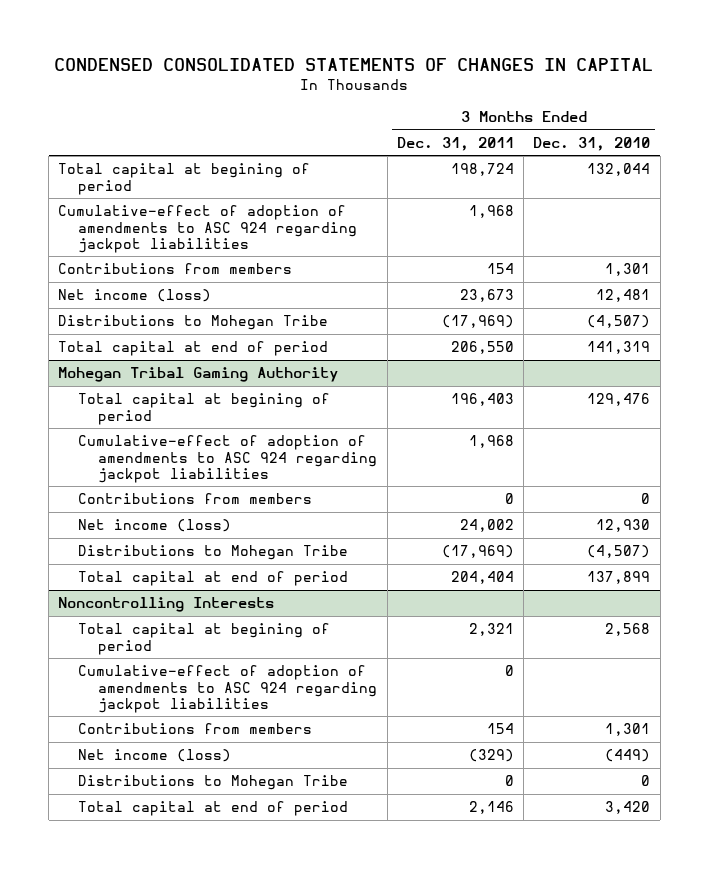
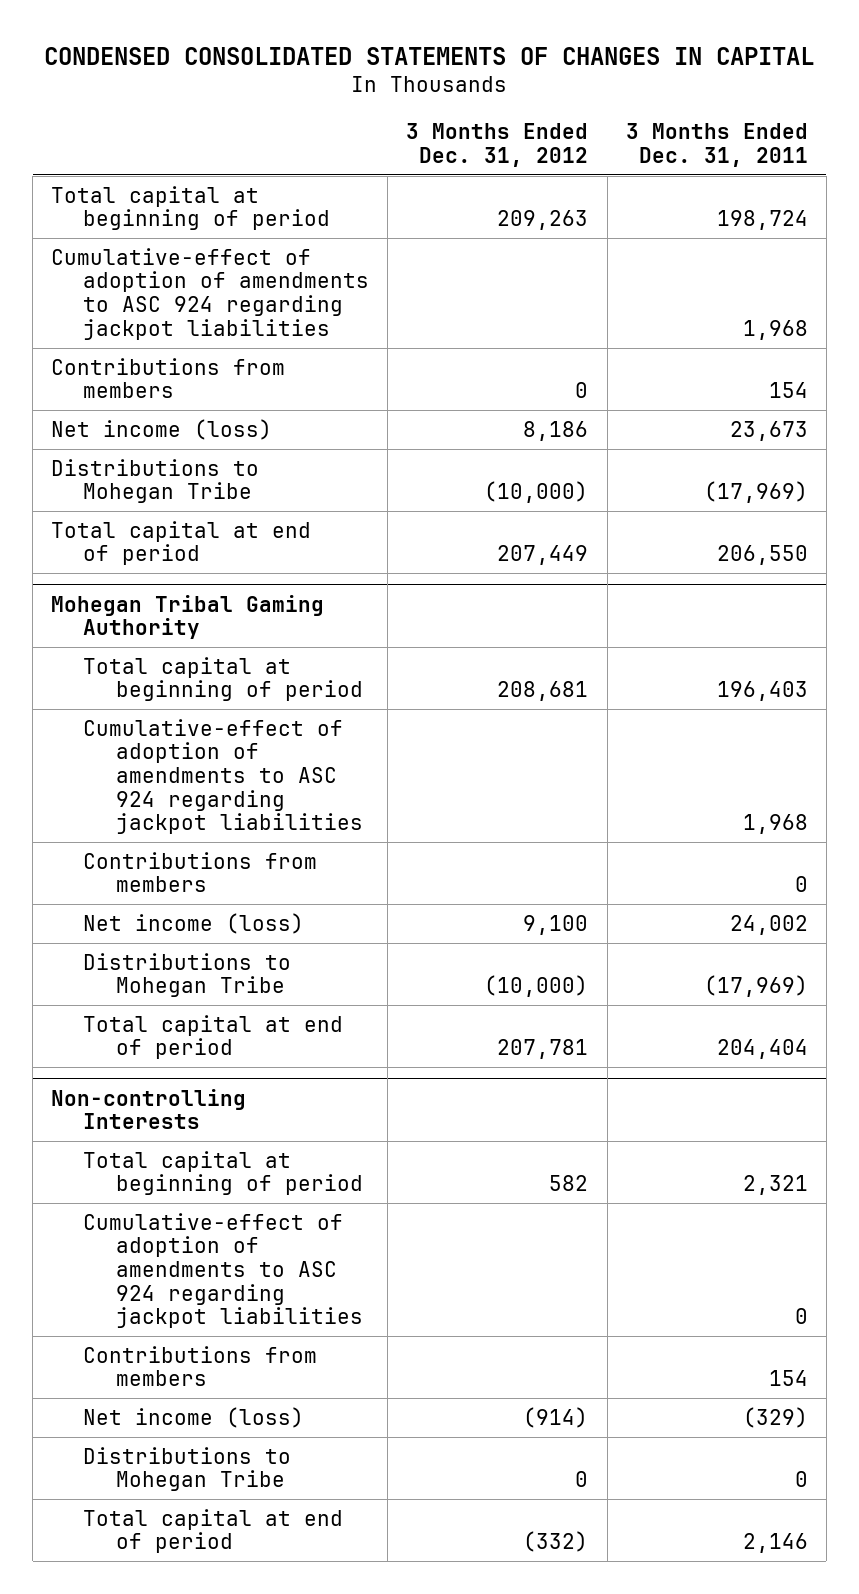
- | 3 Months Ended Dec. 31, 2011 | 3 Months Ended Dec. 31, 2010
+ | 3 Months Ended Dec. 31, 2012 | 3 Months Ended Dec. 31, 2011
- Total capital at begining of period | 198,724 | 132,044
+ Total capital at beginning of period | 209,263 | 198,724
@ Mohegan Tribal Gaming Authority
- Total capital at begining of period | 196,403 | 129,476
+ Total capital at beginning of period | 208,681 | 196,403
- Noncontrolling Interests
- Total capital at begining of period | 2,321 | 2,568
+ Non-controlling Interests
+ Total capital at beginning of period | 582 | 2,321

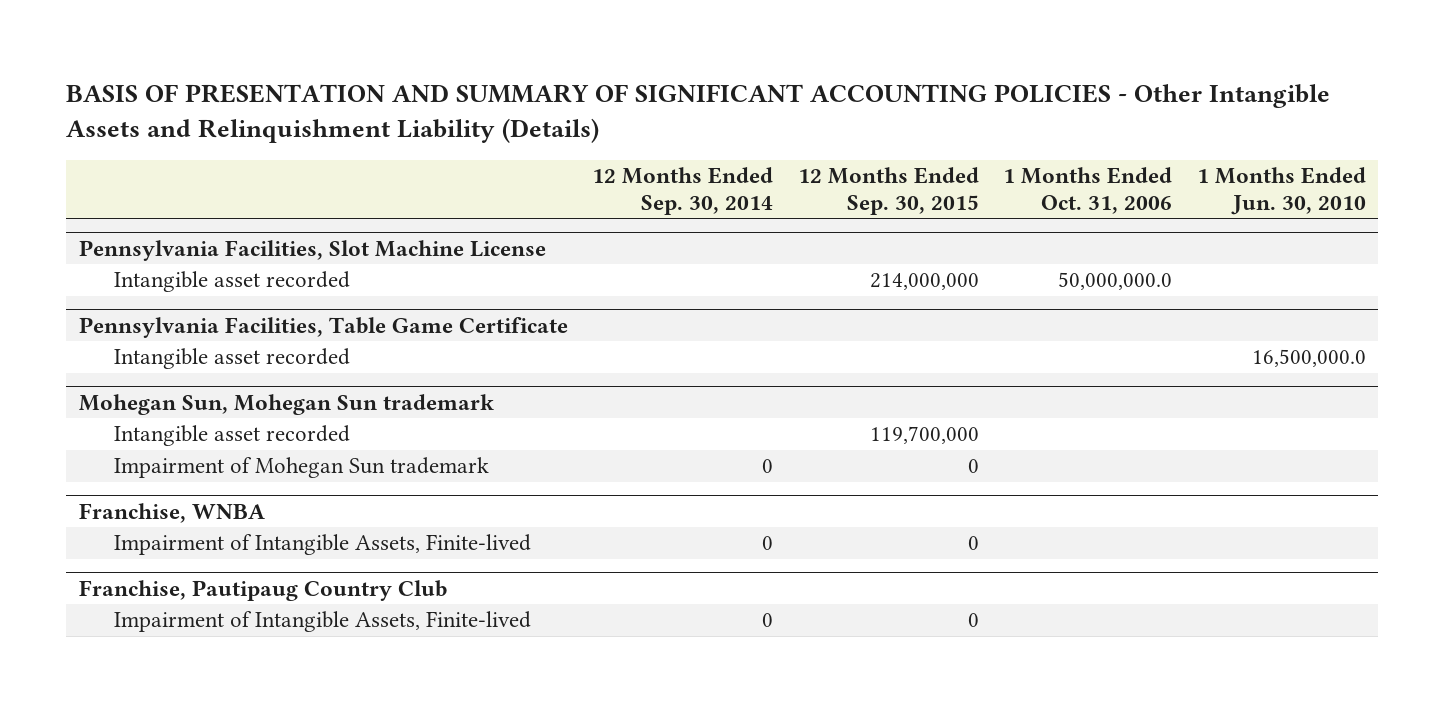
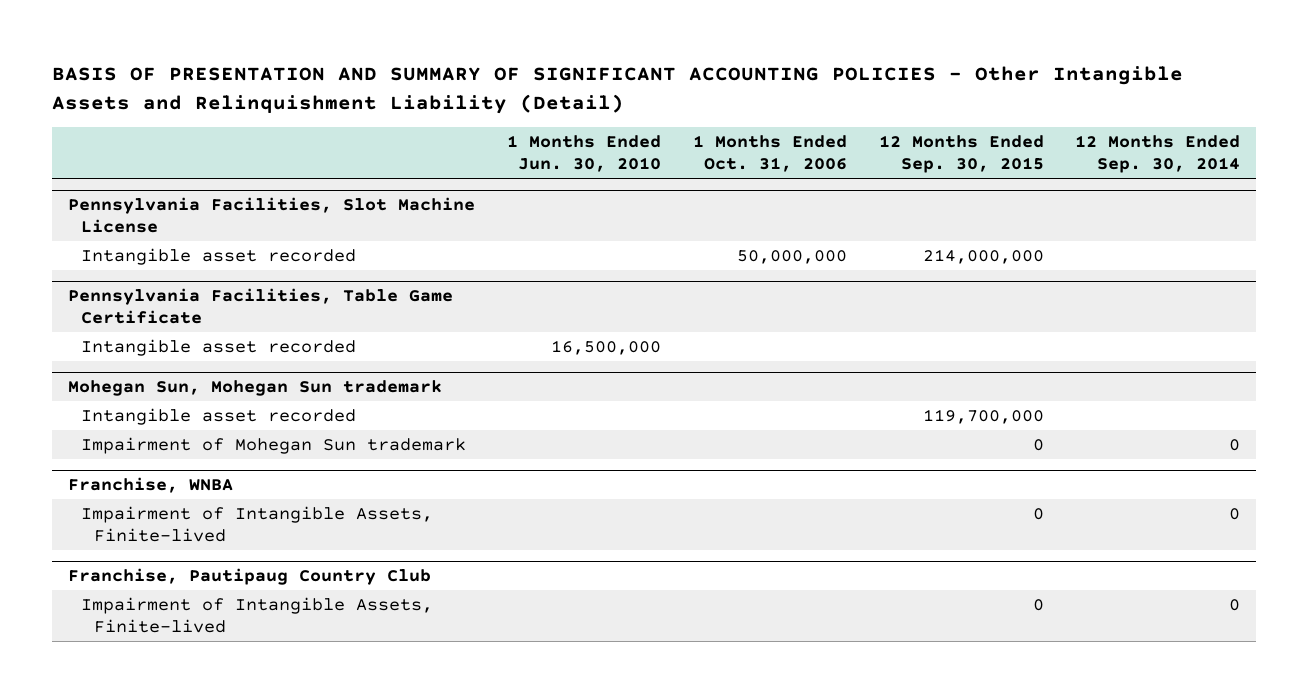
- BASIS OF PRESENTATION AND SUMMARY OF SIGNIFICANT ACCOUNTING POLICIES - Other Intangible Assets and Relinquishment Liability (Details)
+ BASIS OF PRESENTATION AND SUMMARY OF SIGNIFICANT ACCOUNTING POLICIES - Other Intangible Assets and Relinquishment Liability (Detail)
- | 12 Months Ended Sep. 30, 2014 | 12 Months Ended Sep. 30, 2015 | 1 Months Ended Oct. 31, 2006 | 1 Months Ended Jun. 30, 2010
+ | 1 Months Ended Jun. 30, 2010 | 1 Months Ended Oct. 31, 2006 | 12 Months Ended Sep. 30, 2015 | 12 Months Ended Sep. 30, 2014
@ Pennsylvania Facilities, Slot Machine License
- Intangible asset recorded | | 214,000,000 | 50,000,000.0 |
+ Intangible asset recorded | | 50,000,000 | 214,000,000 |
@ Pennsylvania Facilities, Table Game Certificate
- Intangible asset recorded | | | | 16,500,000.0
+ Intangible asset recorded | 16,500,000 | | |

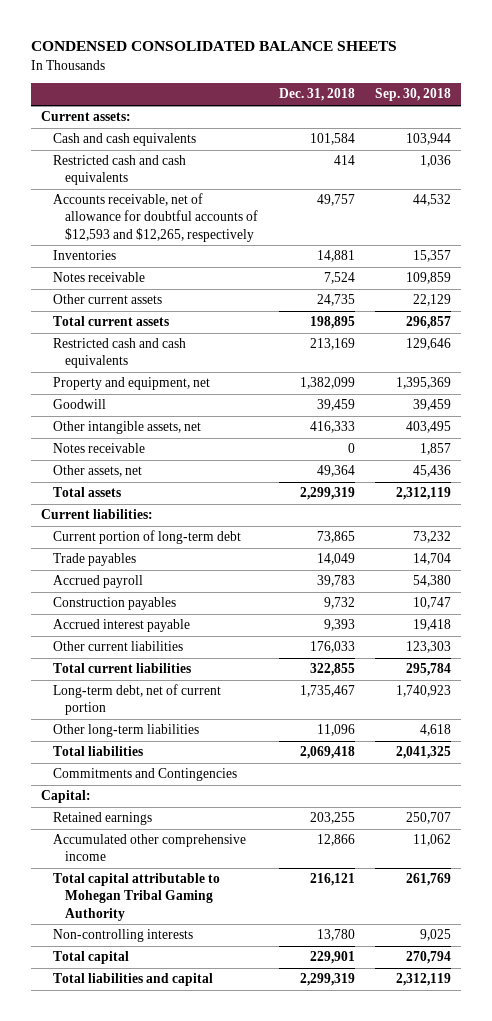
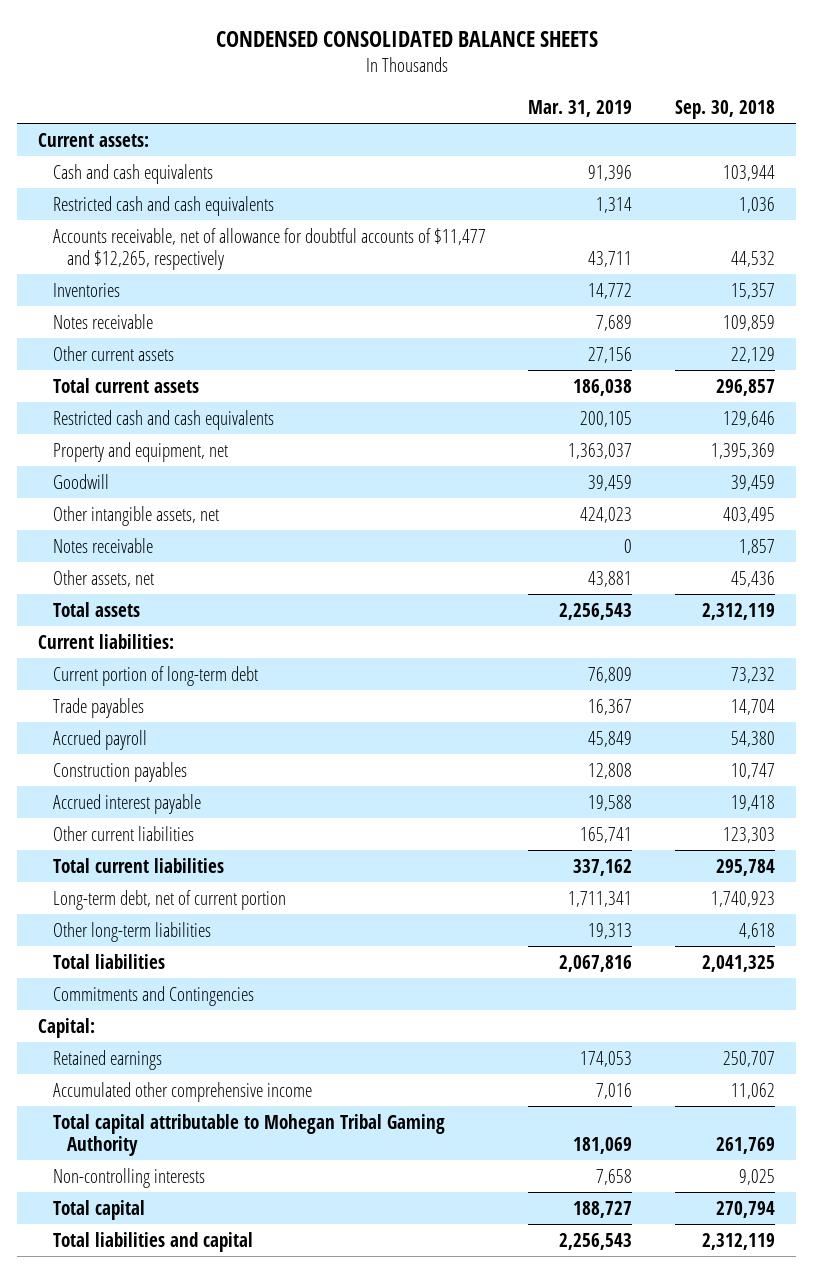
- | Dec. 31, 2018 | Sep. 30, 2018
+ | Mar. 31, 2019 | Sep. 30, 2018
- Accounts receivable, net of allowance for doubtful accounts of $12,593 and $12,265, respectively | 49,757 | 44,532
+ Accounts receivable, net of allowance for doubtful accounts of $11,477 and $12,265, respectively | 43,711 | 44,532

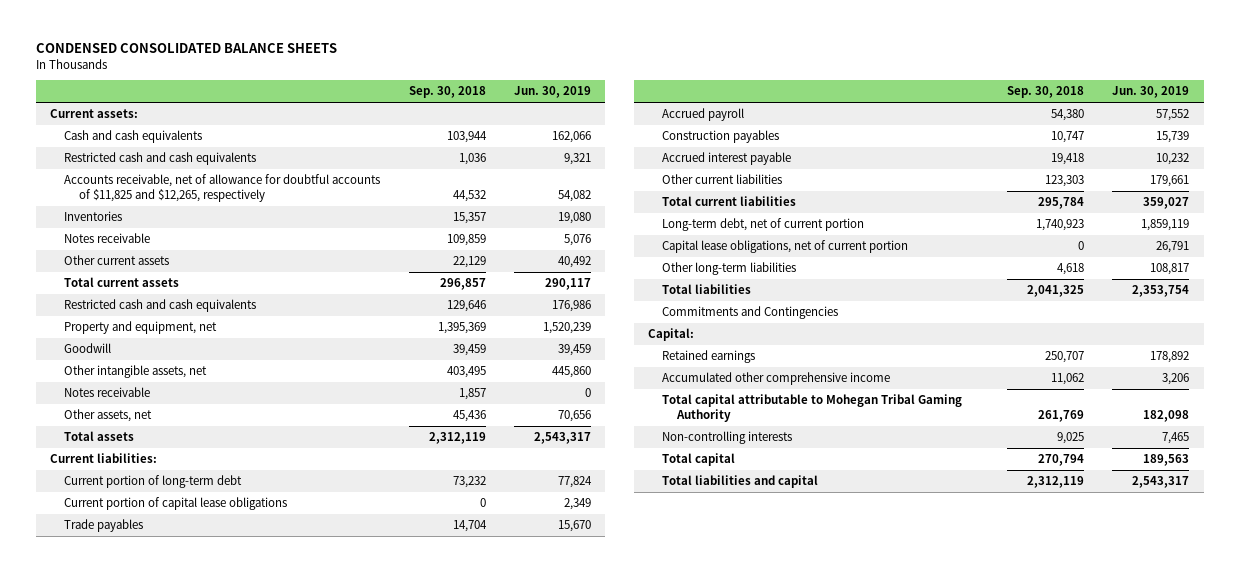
- | Mar. 31, 2019 | Sep. 30, 2018
+ | Sep. 30, 2018 | Jun. 30, 2019
- Accounts receivable, net of allowance for doubtful accounts of $11,477 and $12,265, respectively | 43,711 | 44,532
+ Accounts receivable, net of allowance for doubtful accounts of $11,825 and $12,265, respectively | 44,532 | 54,082
+ Current portion of capital lease obligations | 0 | 2,349
+ Capital lease obligations, net of current portion | 0 | 26,791

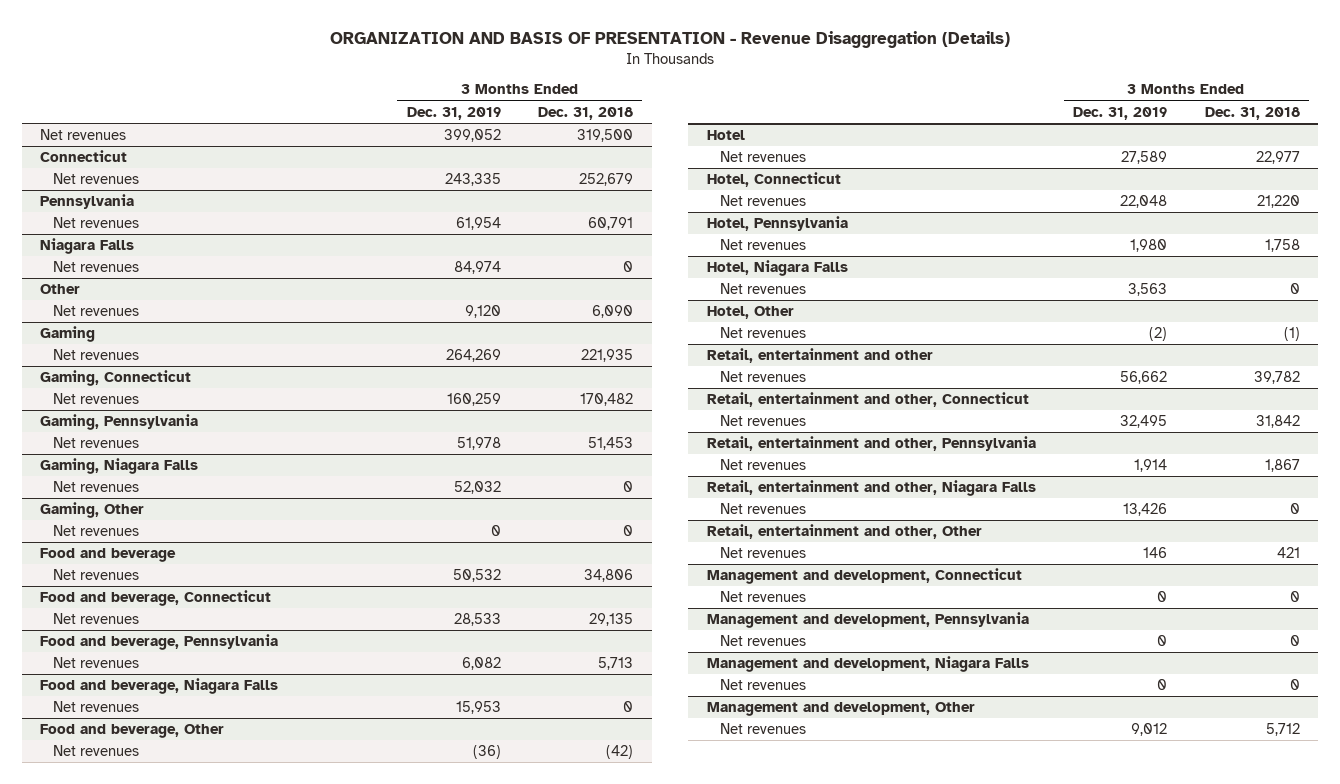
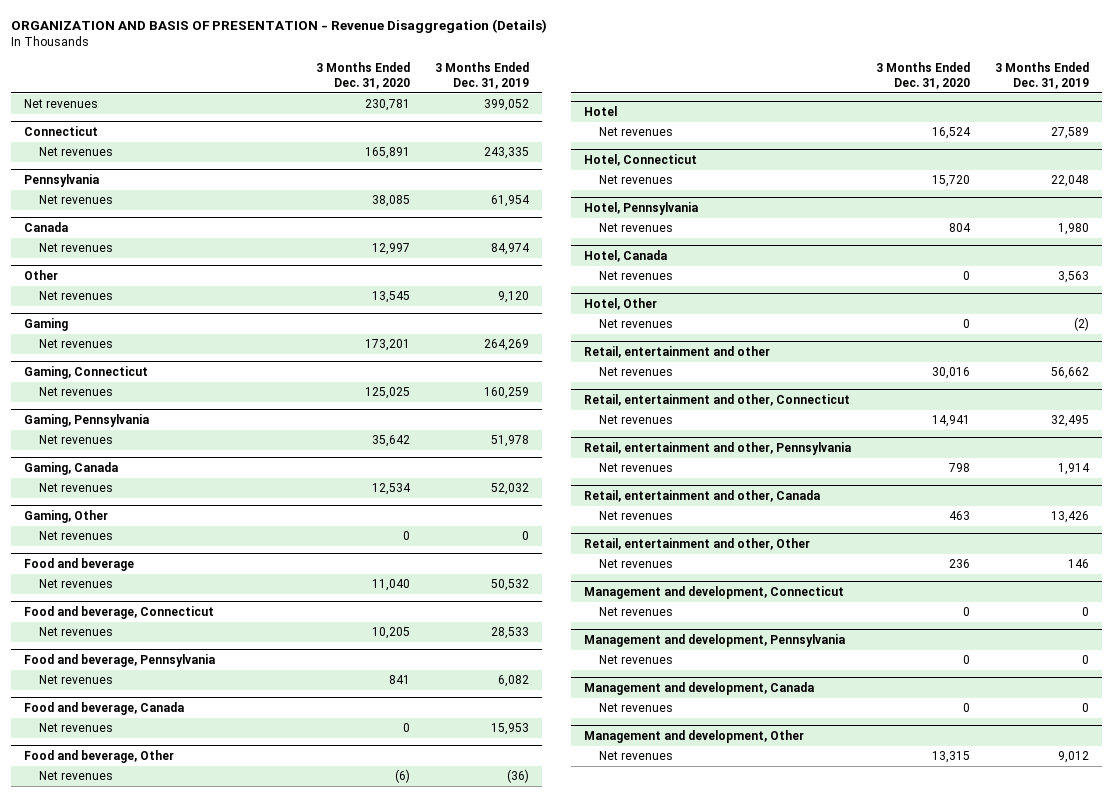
- | 3 Months Ended Dec. 31, 2019 | 3 Months Ended Dec. 31, 2018
+ | 3 Months Ended Dec. 31, 2020 | 3 Months Ended Dec. 31, 2019
- Niagara Falls
+ Canada
- Gaming, Niagara Falls
+ Gaming, Canada
- Food and beverage, Niagara Falls
+ Food and beverage, Canada
- Hotel, Niagara Falls
+ Hotel, Canada
- Retail, entertainment and other, Niagara Falls
+ Retail, entertainment and other, Canada
- Management and development, Niagara Falls
+ Management and development, Canada

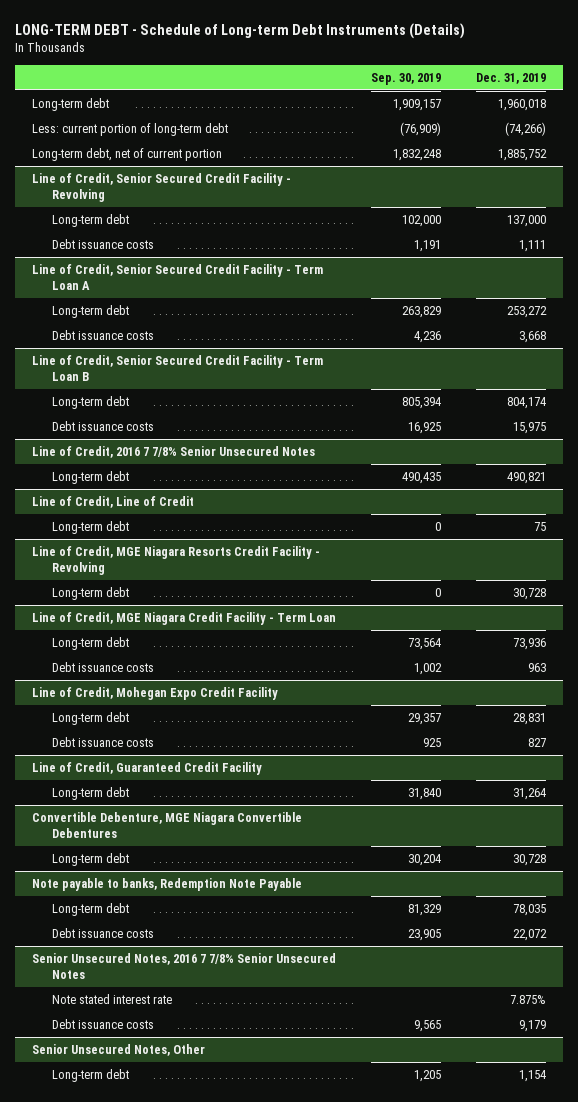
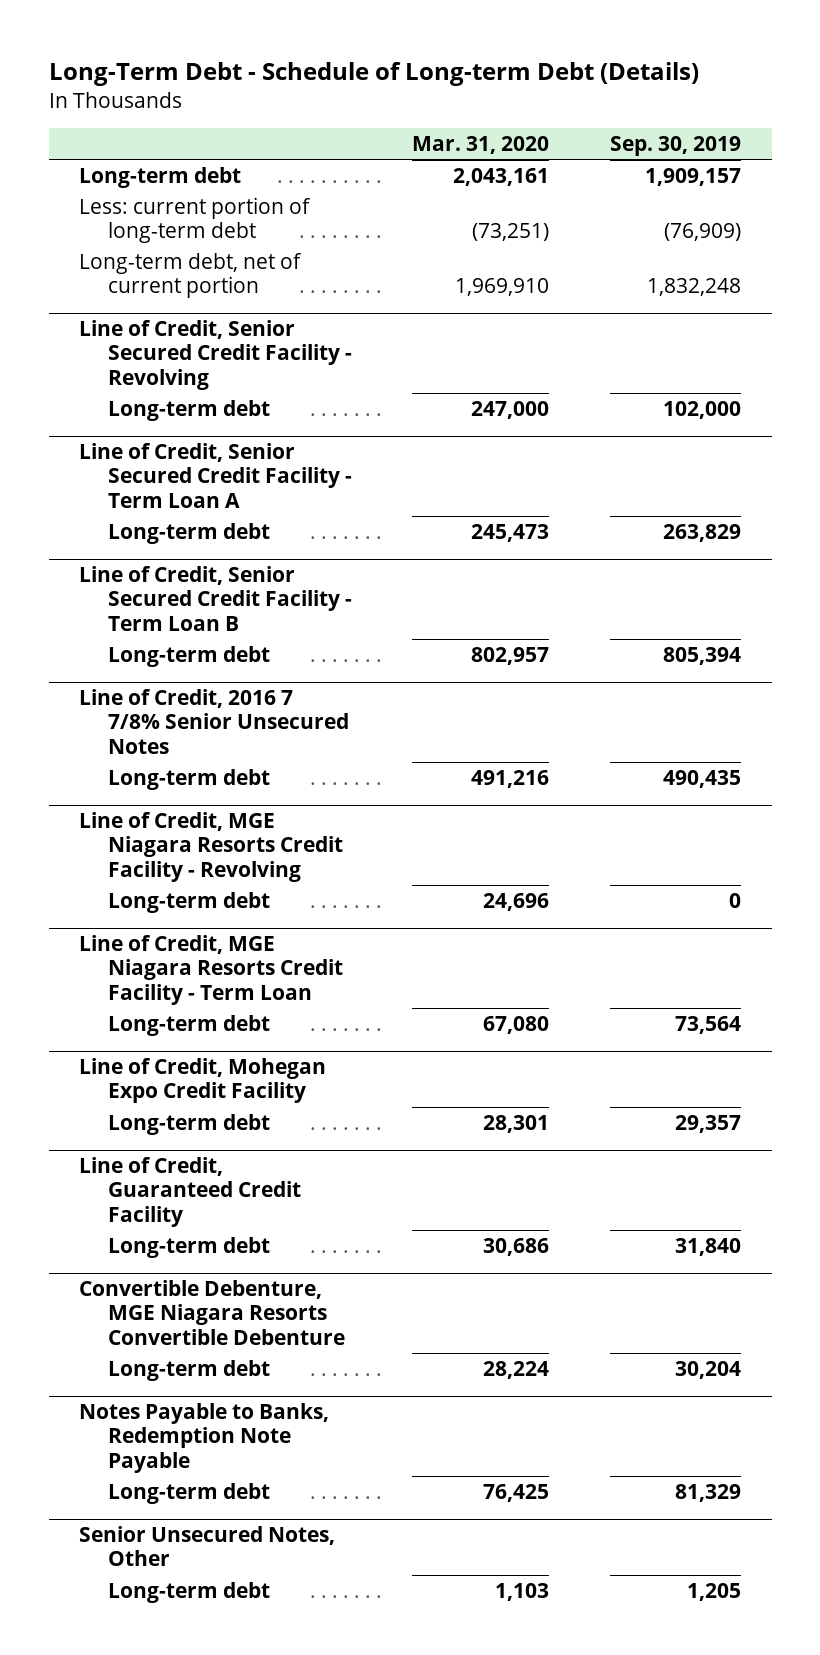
- LONG-TERM DEBT - Schedule of Long-term Debt Instruments (Details)
+ Long-Term Debt - Schedule of Long-term Debt (Details)
- | Sep. 30, 2019 | Dec. 31, 2019
+ | Mar. 31, 2020 | Sep. 30, 2019
@ Line of Credit, Senior Secured Credit Facility - Revolving
- Debt issuance costs | 1,191 | 1,111
@ Line of Credit, Senior Secured Credit Facility - Term Loan A
- Debt issuance costs | 4,236 | 3,668
@ Line of Credit, Senior Secured Credit Facility - Term Loan B
- Debt issuance costs | 16,925 | 15,975
- Line of Credit, Line of Credit
- Long-term debt | 0 | 75
- Line of Credit, MGE Niagara Credit Facility - Term Loan
+ Line of Credit, MGE Niagara Resorts Credit Facility - Term Loan
- Debt issuance costs | 1,002 | 963
@ Line of Credit, Mohegan Expo Credit Facility
- Debt issuance costs | 925 | 827
- Convertible Debenture, MGE Niagara Convertible Debentures
+ Convertible Debenture, MGE Niagara Resorts Convertible Debenture
- Note payable to banks, Redemption Note Payable
+ Notes Payable to Banks, Redemption Note Payable
- Debt issuance costs | 23,905 | 22,072
- Senior Unsecured Notes, 2016 7 7/8% Senior Unsecured Notes
- Note stated interest rate | | 7.875%
- Debt issuance costs | 9,565 | 9,179

